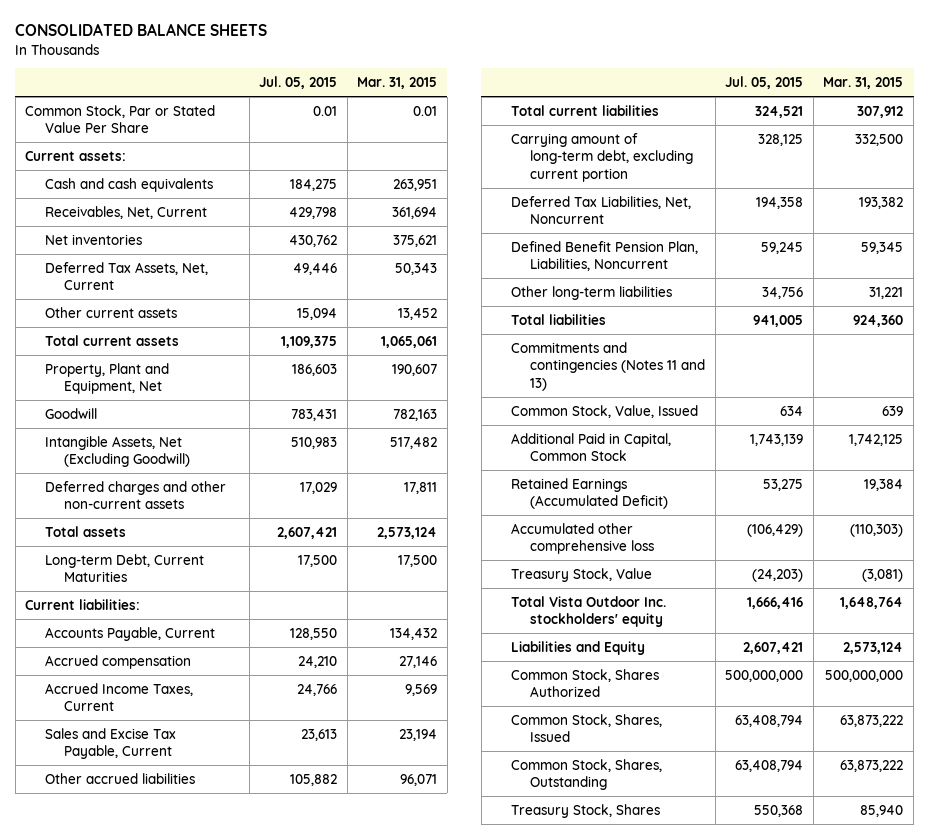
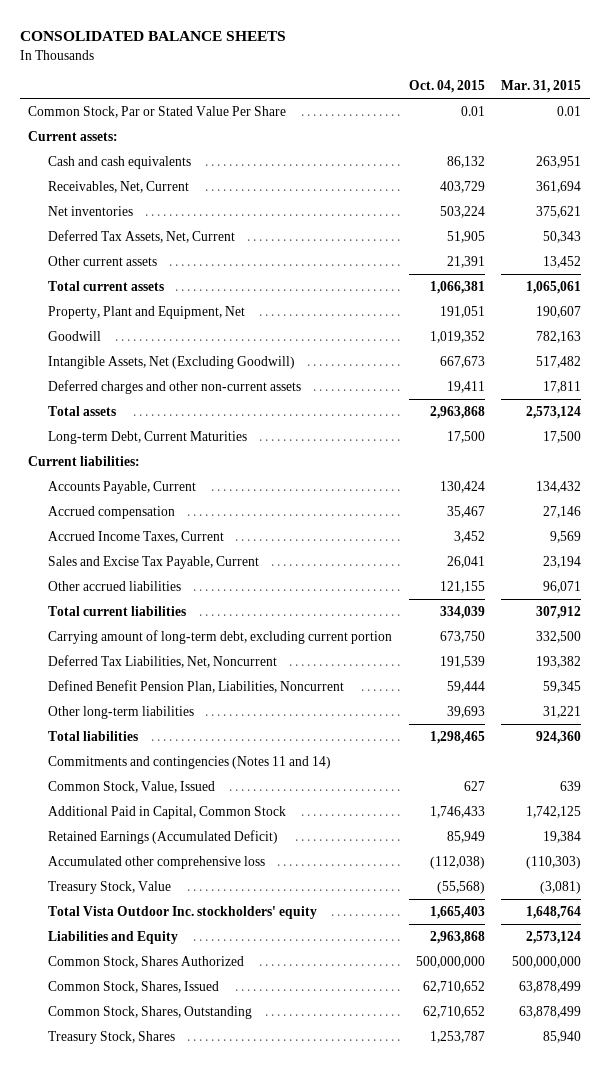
- | Jul. 05, 2015 | Mar. 31, 2015
+ | Oct. 04, 2015 | Mar. 31, 2015
- Commitments and contingencies (Notes 11 and 13)
+ Commitments and contingencies (Notes 11 and 14)
- Common Stock, Shares, Issued | 63,408,794 | 63,873,222
- Common Stock, Shares, Outstanding | 63,408,794 | 63,873,222
+ Common Stock, Shares, Issued | 62,710,652 | 63,878,499
+ Common Stock, Shares, Outstanding | 62,710,652 | 63,878,499

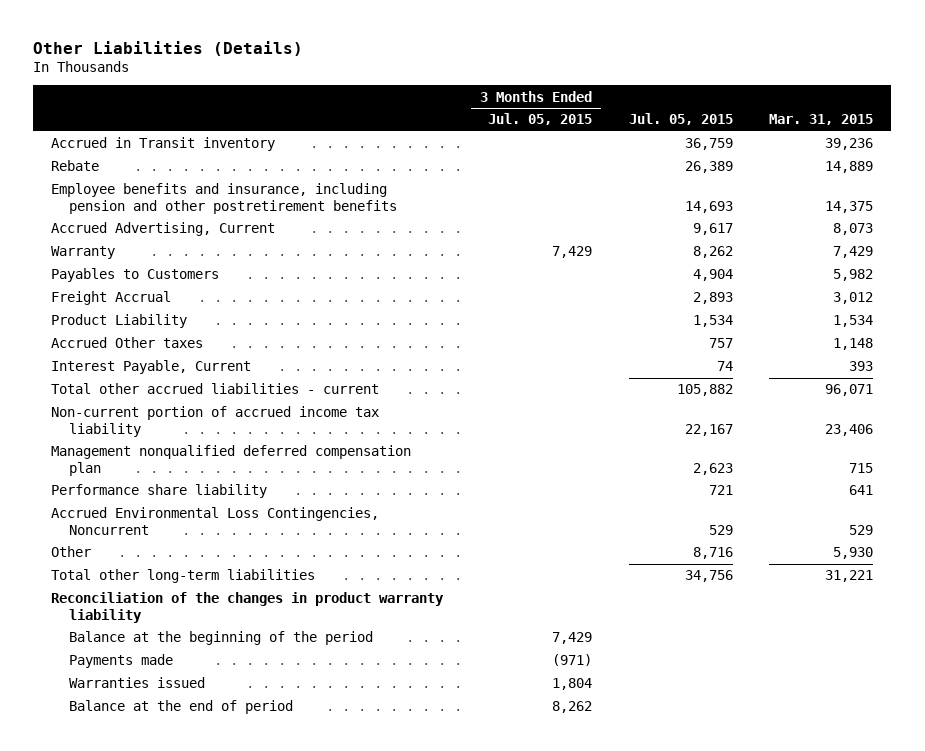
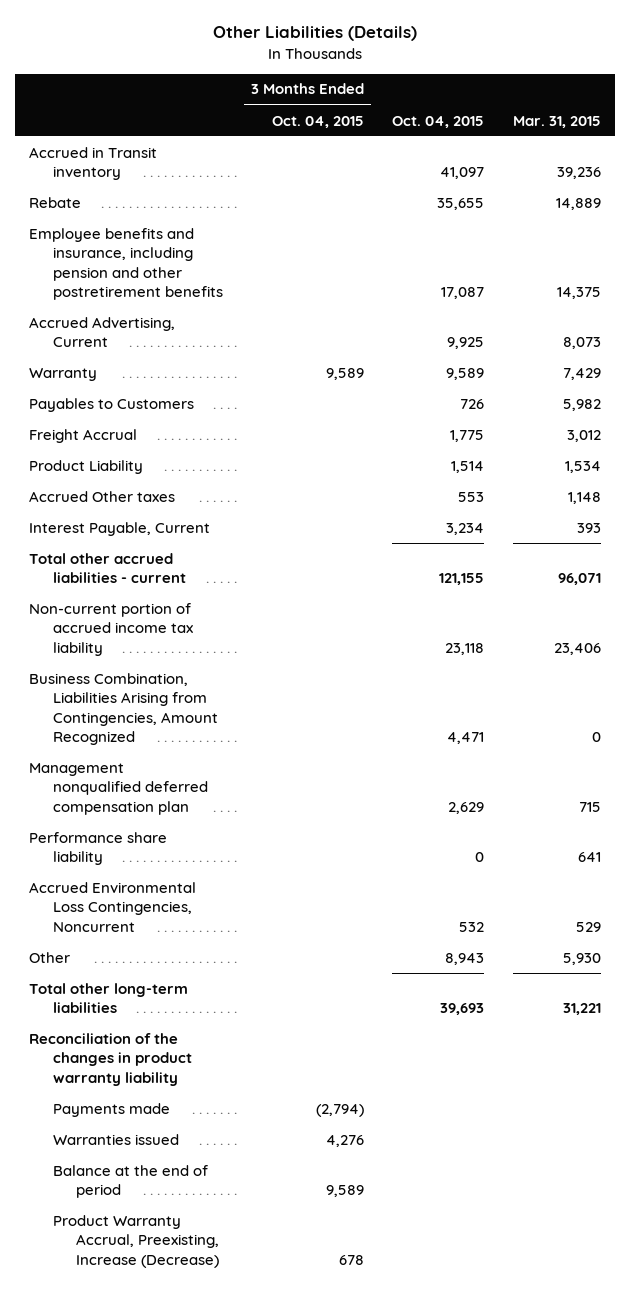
- | 3 Months Ended Jul. 05, 2015 | Jul. 05, 2015 | Mar. 31, 2015
+ | 3 Months Ended Oct. 04, 2015 | Oct. 04, 2015 | Mar. 31, 2015
+ Business Combination, Liabilities Arising from Contingencies, Amount Recognized | | 4,471 | 0
- Balance at the beginning of the period | 7,429 | |
+ Product Warranty Accrual, Preexisting, Increase (Decrease) | 678 | |

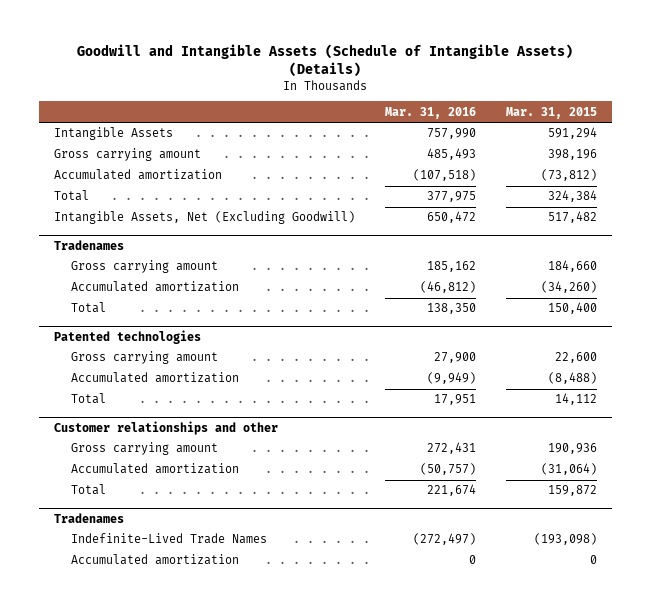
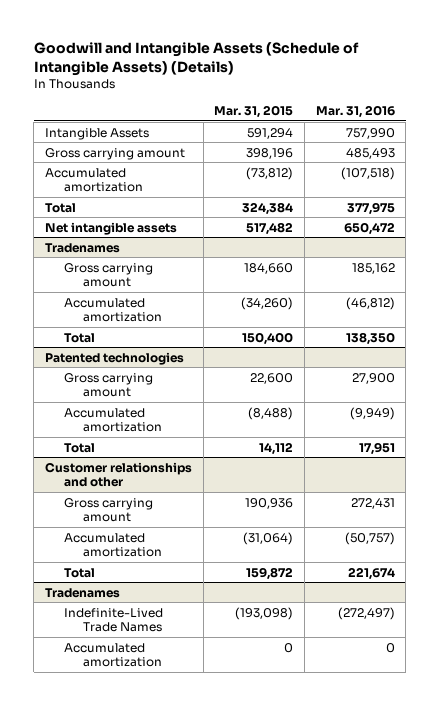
- | Mar. 31, 2016 | Mar. 31, 2015
+ | Mar. 31, 2015 | Mar. 31, 2016
- Intangible Assets, Net (Excluding Goodwill) | 650,472 | 517,482
+ Net intangible assets | 517,482 | 650,472

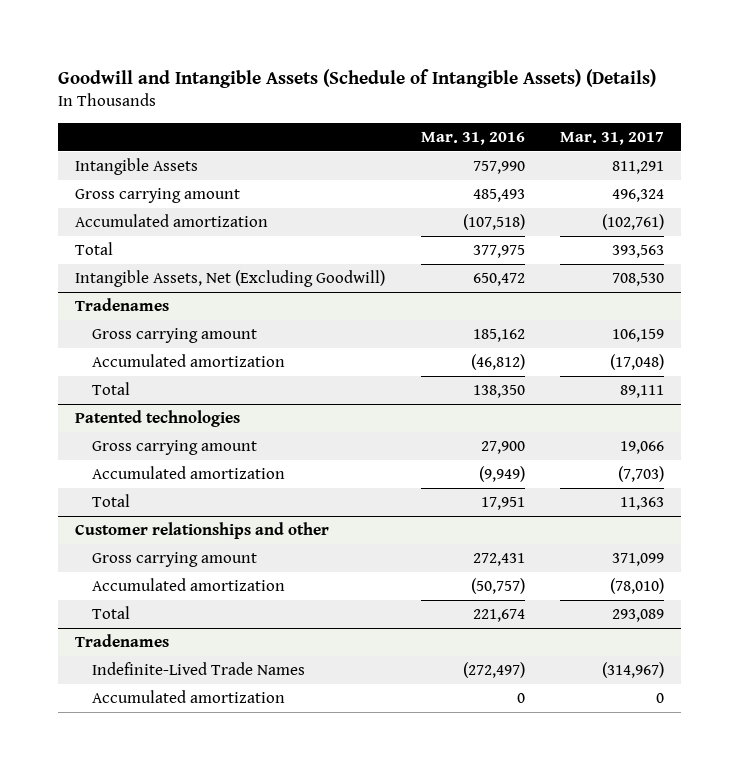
- | Mar. 31, 2015 | Mar. 31, 2016
+ | Mar. 31, 2016 | Mar. 31, 2017
- Net intangible assets | 517,482 | 650,472
+ Intangible Assets, Net (Excluding Goodwill) | 650,472 | 708,530

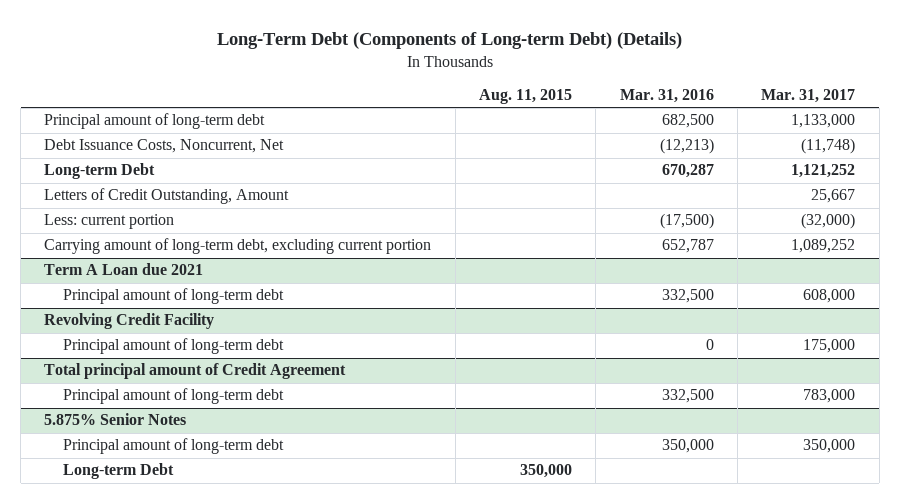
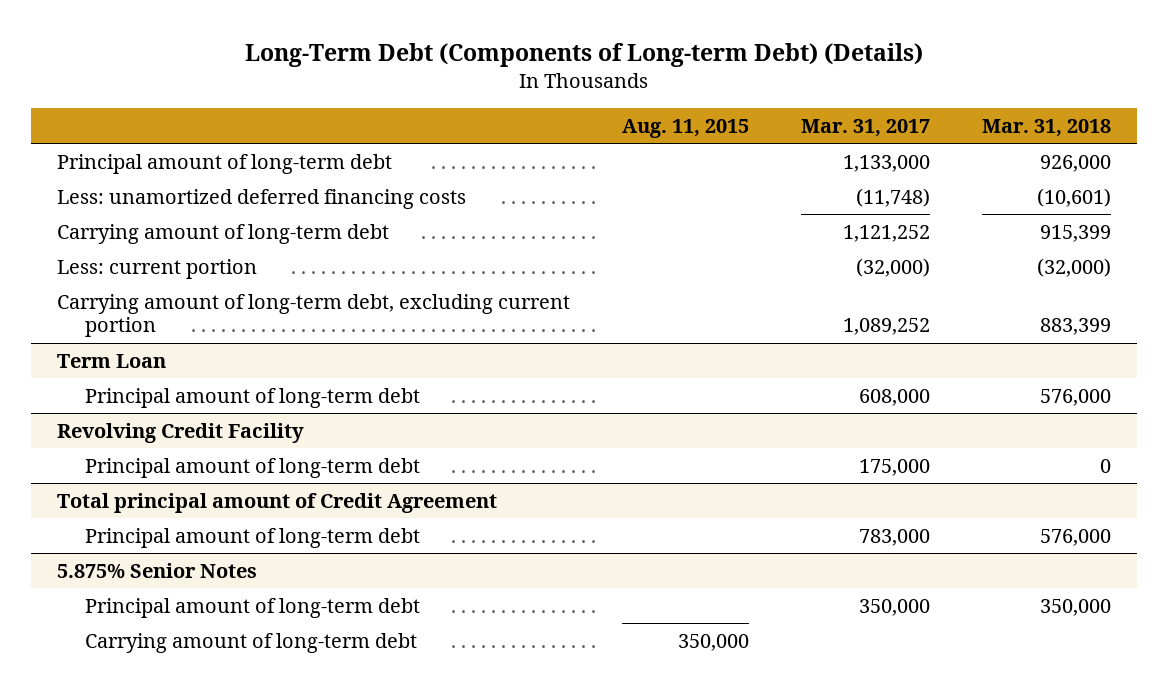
- | Aug. 11, 2015 | Mar. 31, 2016 | Mar. 31, 2017
+ | Aug. 11, 2015 | Mar. 31, 2017 | Mar. 31, 2018
- Debt Issuance Costs, Noncurrent, Net | | (12,213) | (11,748)
- Long-term Debt | | 670,287 | 1,121,252
- Letters of Credit Outstanding, Amount | | | 25,667
+ Less: unamortized deferred financing costs | | (11,748) | (10,601)
+ Carrying amount of long-term debt | | 1,121,252 | 915,399
- Term A Loan due 2021
+ Term Loan
@ 5.875% Senior Notes
- Long-term Debt | 350,000 | |
+ Carrying amount of long-term debt | 350,000 | |

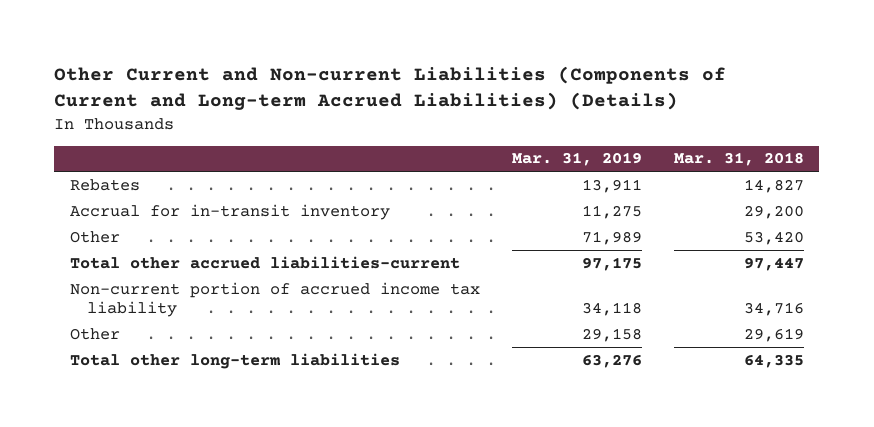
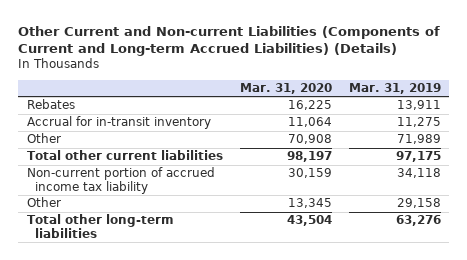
- | Mar. 31, 2019 | Mar. 31, 2018
+ | Mar. 31, 2020 | Mar. 31, 2019
- Total other accrued liabilities-current | 97,175 | 97,447
+ Total other current liabilities | 98,197 | 97,175

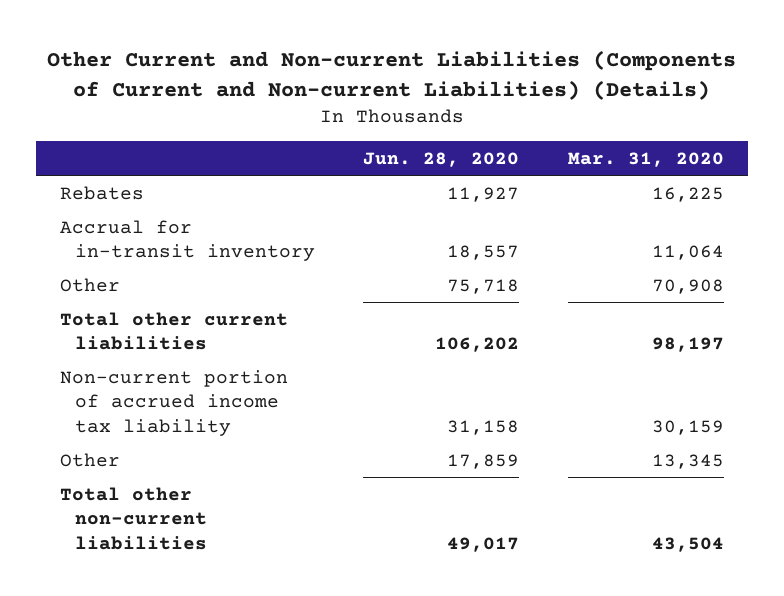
- Other Current and Non-current Liabilities (Components of Current and Long-term Accrued Liabilities) (Details)
+ Other Current and Non-current Liabilities (Components of Current and Non-current Liabilities) (Details)
- | Mar. 31, 2020 | Mar. 31, 2019
+ | Jun. 28, 2020 | Mar. 31, 2020
- Total other long-term liabilities | 43,504 | 63,276
+ Total other non-current liabilities | 49,017 | 43,504

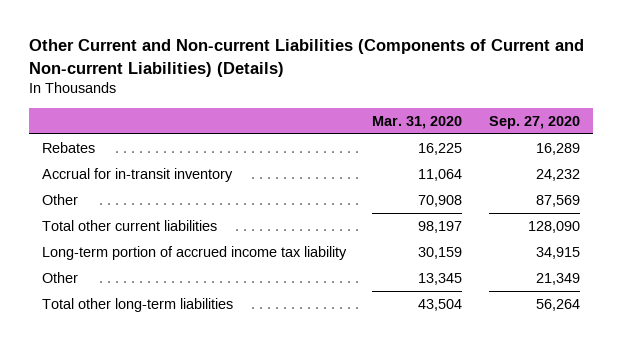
- | Jun. 28, 2020 | Mar. 31, 2020
+ | Mar. 31, 2020 | Sep. 27, 2020
- Non-current portion of accrued income tax liability | 31,158 | 30,159
+ Long-term portion of accrued income tax liability | 30,159 | 34,915
- Total other non-current liabilities | 49,017 | 43,504
+ Total other long-term liabilities | 43,504 | 56,264

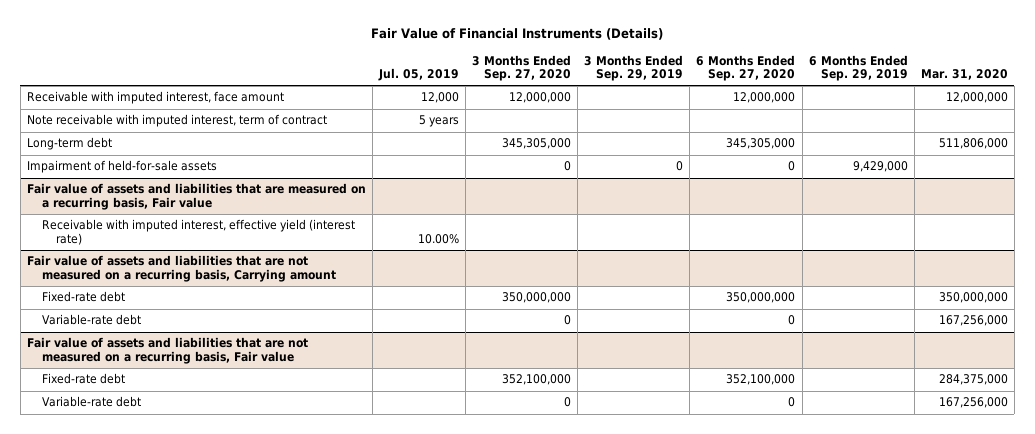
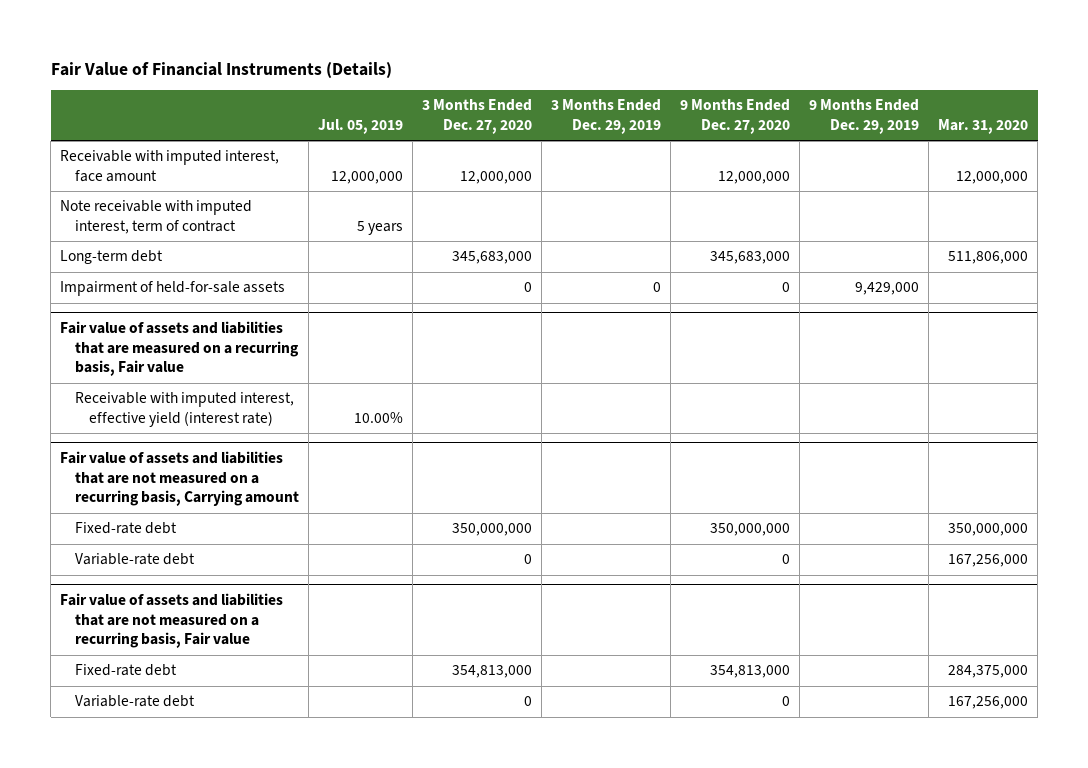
- | Jul. 05, 2019 | 3 Months Ended Sep. 27, 2020 | 3 Months Ended Sep. 29, 2019 | 6 Months Ended Sep. 27, 2020 | 6 Months Ended Sep. 29, 2019 | Mar. 31, 2020
+ | Jul. 05, 2019 | 3 Months Ended Dec. 27, 2020 | 3 Months Ended Dec. 29, 2019 | 9 Months Ended Dec. 27, 2020 | 9 Months Ended Dec. 29, 2019 | Mar. 31, 2020
- Receivable with imputed interest, face amount | 12,000 | 12,000,000 | | 12,000,000 | | 12,000,000
+ Receivable with imputed interest, face amount | 12,000,000 | 12,000,000 | | 12,000,000 | | 12,000,000

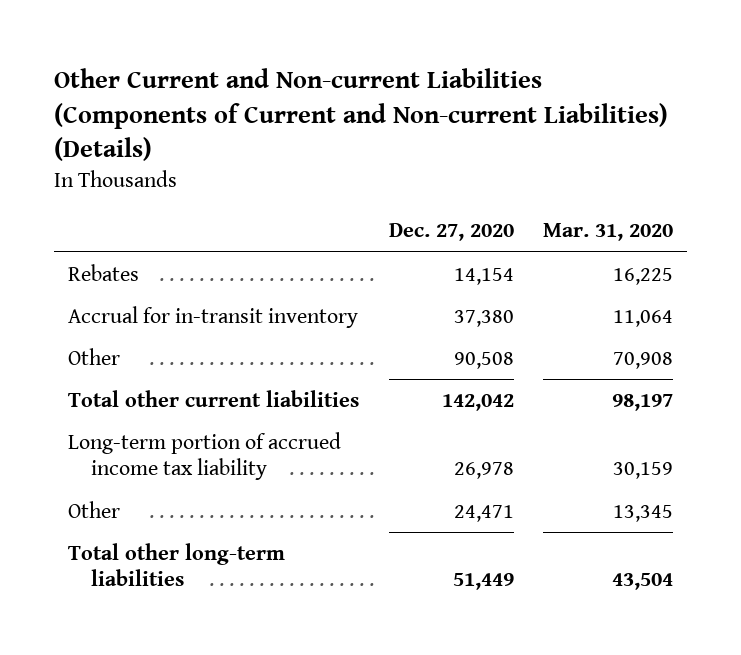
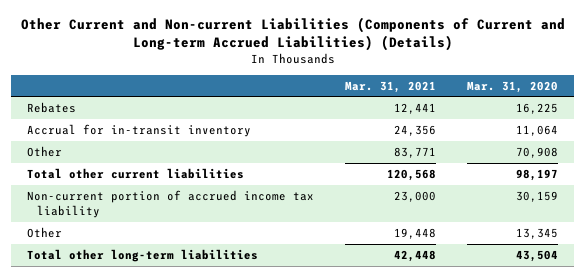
- Other Current and Non-current Liabilities (Components of Current and Non-current Liabilities) (Details)
+ Other Current and Non-current Liabilities (Components of Current and Long-term Accrued Liabilities) (Details)
- | Dec. 27, 2020 | Mar. 31, 2020
+ | Mar. 31, 2021 | Mar. 31, 2020
- Long-term portion of accrued income tax liability | 26,978 | 30,159
+ Non-current portion of accrued income tax liability | 23,000 | 30,159

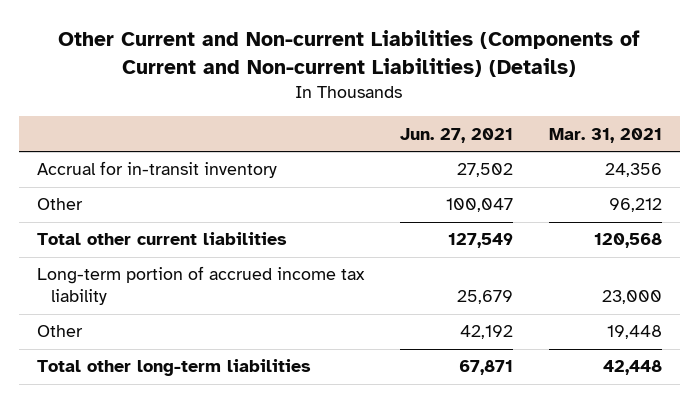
- Other Current and Non-current Liabilities (Components of Current and Long-term Accrued Liabilities) (Details)
+ Other Current and Non-current Liabilities (Components of Current and Non-current Liabilities) (Details)
- | Mar. 31, 2021 | Mar. 31, 2020
+ | Jun. 27, 2021 | Mar. 31, 2021
- Rebates | 12,441 | 16,225
- Other | 83,771 | 70,908
+ Other | 100,047 | 96,212
- Non-current portion of accrued income tax liability | 23,000 | 30,159
+ Long-term portion of accrued income tax liability | 25,679 | 23,000

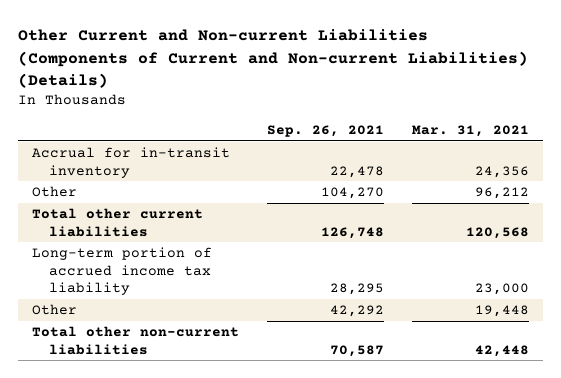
- | Jun. 27, 2021 | Mar. 31, 2021
+ | Sep. 26, 2021 | Mar. 31, 2021
- Total other long-term liabilities | 67,871 | 42,448
+ Total other non-current liabilities | 70,587 | 42,448

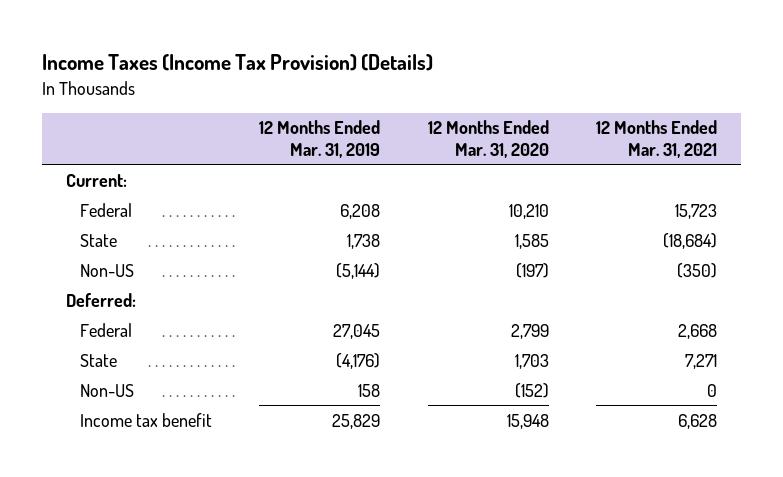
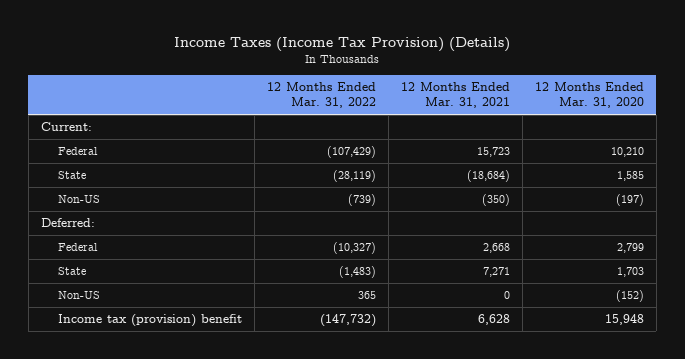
- | 12 Months Ended Mar. 31, 2019 | 12 Months Ended Mar. 31, 2020 | 12 Months Ended Mar. 31, 2021
+ | 12 Months Ended Mar. 31, 2022 | 12 Months Ended Mar. 31, 2021 | 12 Months Ended Mar. 31, 2020
- Income tax benefit | 25,829 | 15,948 | 6,628
+ Income tax (provision) benefit | (147,732) | 6,628 | 15,948

